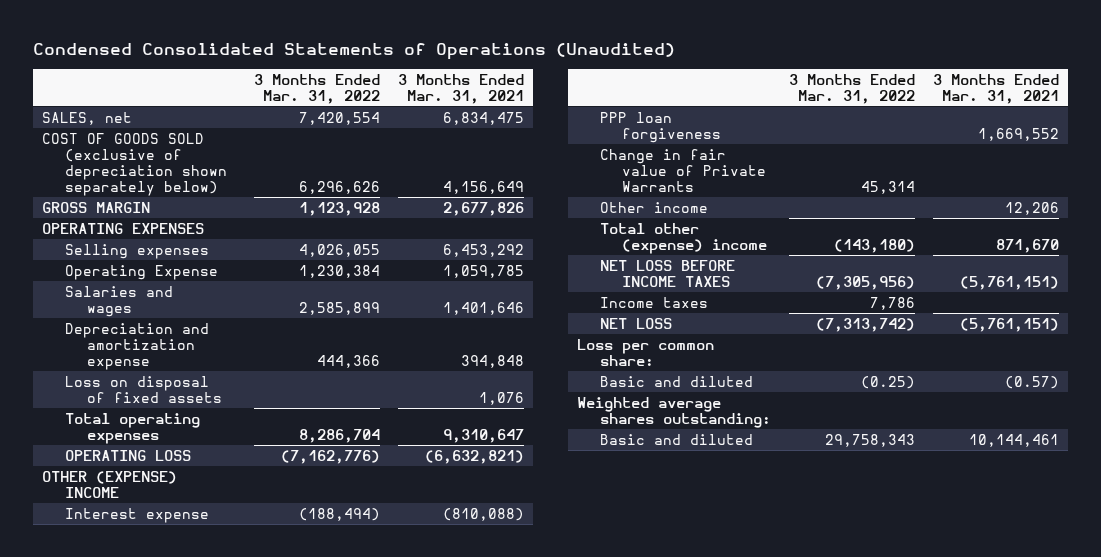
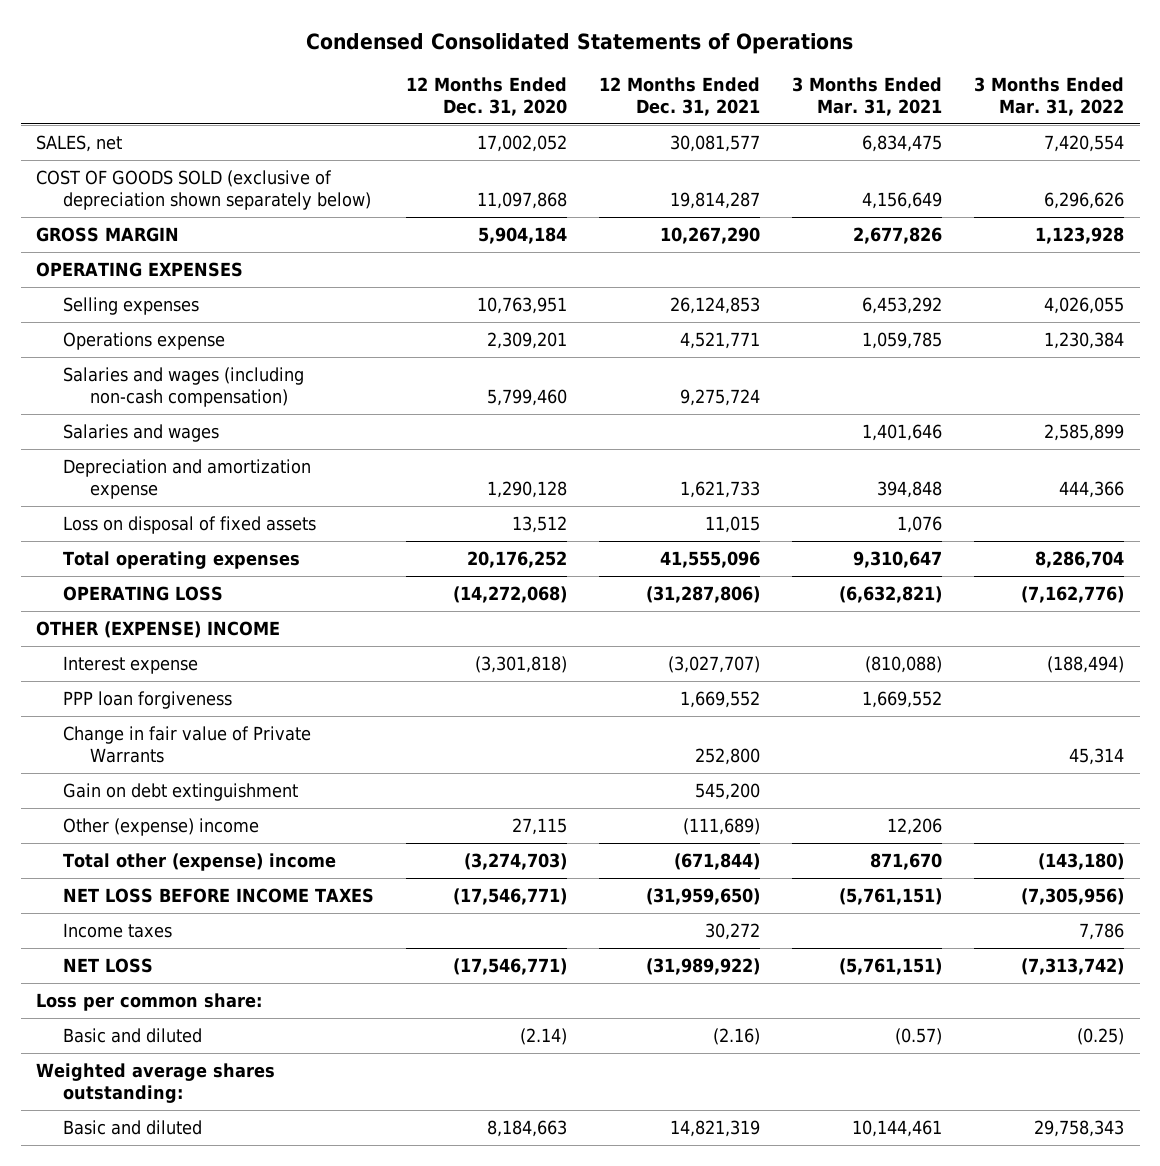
- Condensed Consolidated Statements of Operations (Unaudited)
+ Condensed Consolidated Statements of Operations
- | 3 Months Ended Mar. 31, 2022 | 3 Months Ended Mar. 31, 2021
+ | 12 Months Ended Dec. 31, 2020 | 12 Months Ended Dec. 31, 2021 | 3 Months Ended Mar. 31, 2021 | 3 Months Ended Mar. 31, 2022
- Operating Expense | 1,230,384 | 1,059,785
+ Operations expense | 2,309,201 | 4,521,771 | 1,059,785 | 1,230,384
+ Salaries and wages (including non-cash compensation) | 5,799,460 | 9,275,724 | |
- Other income | | 12,206
+ Gain on debt extinguishment | | 545,200 | |
+ Other (expense) income | 27,115 | (111,689) | 12,206 |

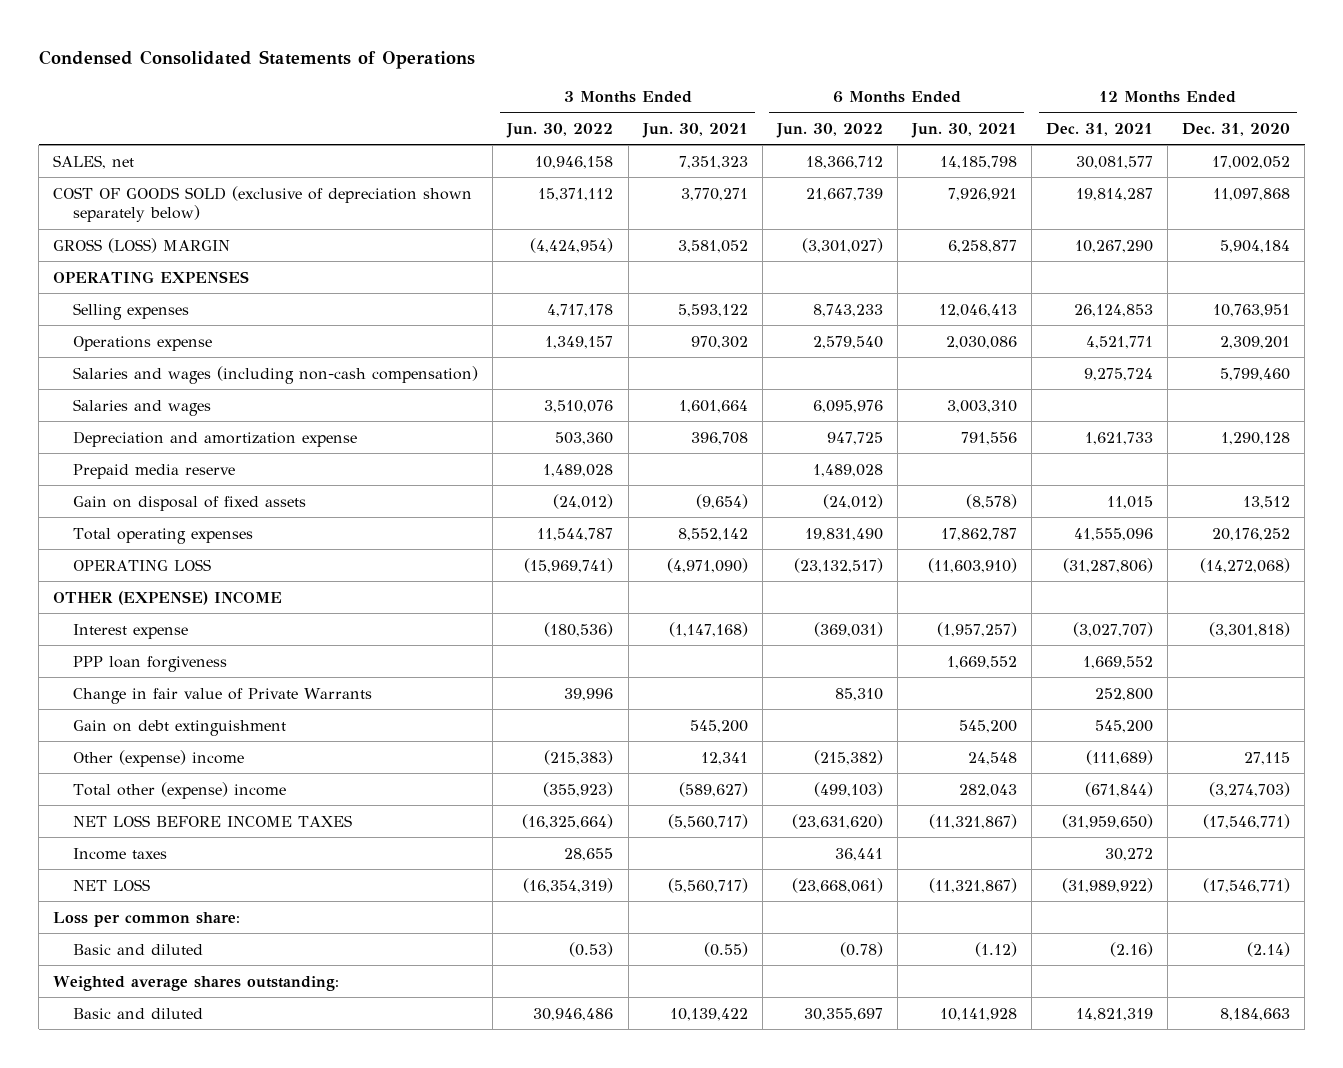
- | 12 Months Ended Dec. 31, 2020 | 12 Months Ended Dec. 31, 2021 | 3 Months Ended Mar. 31, 2021 | 3 Months Ended Mar. 31, 2022
+ | 3 Months Ended Jun. 30, 2022 | 3 Months Ended Jun. 30, 2021 | 6 Months Ended Jun. 30, 2022 | 6 Months Ended Jun. 30, 2021 | 12 Months Ended Dec. 31, 2021 | 12 Months Ended Dec. 31, 2020
- GROSS MARGIN | 5,904,184 | 10,267,290 | 2,677,826 | 1,123,928
+ GROSS (LOSS) MARGIN | (4,424,954) | 3,581,052 | (3,301,027) | 6,258,877 | 10,267,290 | 5,904,184
- Loss on disposal of fixed assets | 13,512 | 11,015 | 1,076 |
+ Prepaid media reserve | 1,489,028 | | 1,489,028 | | |
+ Gain on disposal of fixed assets | (24,012) | (9,654) | (24,012) | (8,578) | 11,015 | 13,512

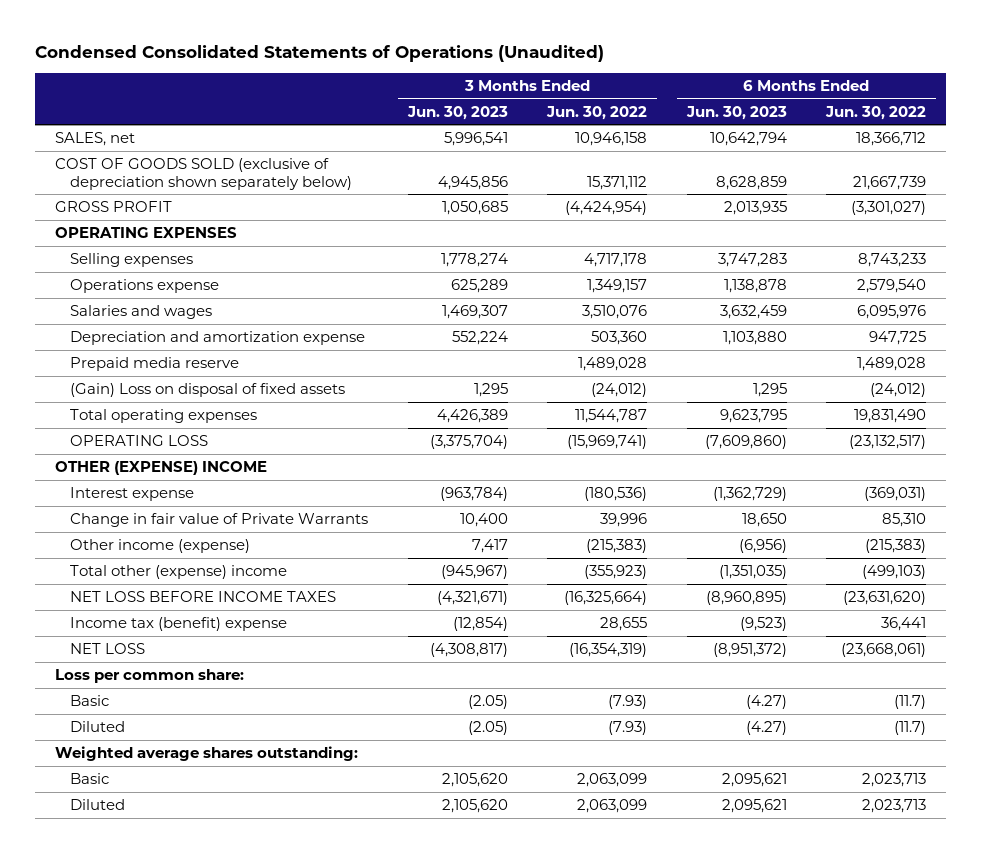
- Condensed Consolidated Statements of Operations
+ Condensed Consolidated Statements of Operations (Unaudited)
- | 3 Months Ended Jun. 30, 2022 | 3 Months Ended Jun. 30, 2021 | 6 Months Ended Jun. 30, 2022 | 6 Months Ended Jun. 30, 2021 | 12 Months Ended Dec. 31, 2021 | 12 Months Ended Dec. 31, 2020
+ | 3 Months Ended Jun. 30, 2023 | 3 Months Ended Jun. 30, 2022 | 6 Months Ended Jun. 30, 2023 | 6 Months Ended Jun. 30, 2022
- GROSS (LOSS) MARGIN | (4,424,954) | 3,581,052 | (3,301,027) | 6,258,877 | 10,267,290 | 5,904,184
+ GROSS PROFIT | 1,050,685 | (4,424,954) | 2,013,935 | (3,301,027)
- Salaries and wages (including non-cash compensation) | | | | | 9,275,724 | 5,799,460
- Gain on disposal of fixed assets | (24,012) | (9,654) | (24,012) | (8,578) | 11,015 | 13,512
+ (Gain) Loss on disposal of fixed assets | 1,295 | (24,012) | 1,295 | (24,012)
- PPP loan forgiveness | | | | 1,669,552 | 1,669,552 |
- Gain on debt extinguishment | | 545,200 | | 545,200 | 545,200 |
- Other (expense) income | (215,383) | 12,341 | (215,382) | 24,548 | (111,689) | 27,115
+ Other income (expense) | 7,417 | (215,383) | (6,956) | (215,383)
- Income taxes | 28,655 | | 36,441 | | 30,272 |
+ Income tax (benefit) expense | (12,854) | 28,655 | (9,523) | 36,441
- Basic and diluted | (0.53) | (0.55) | (0.78) | (1.12) | (2.16) | (2.14)
+ Basic | (2.05) | (7.93) | (4.27) | (11.7)
+ Diluted | (2.05) | (7.93) | (4.27) | (11.7)
- Basic and diluted | 30,946,486 | 10,139,422 | 30,355,697 | 10,141,928 | 14,821,319 | 8,184,663
+ Basic | 2,105,620 | 2,063,099 | 2,095,621 | 2,023,713
+ Diluted | 2,105,620 | 2,063,099 | 2,095,621 | 2,023,713

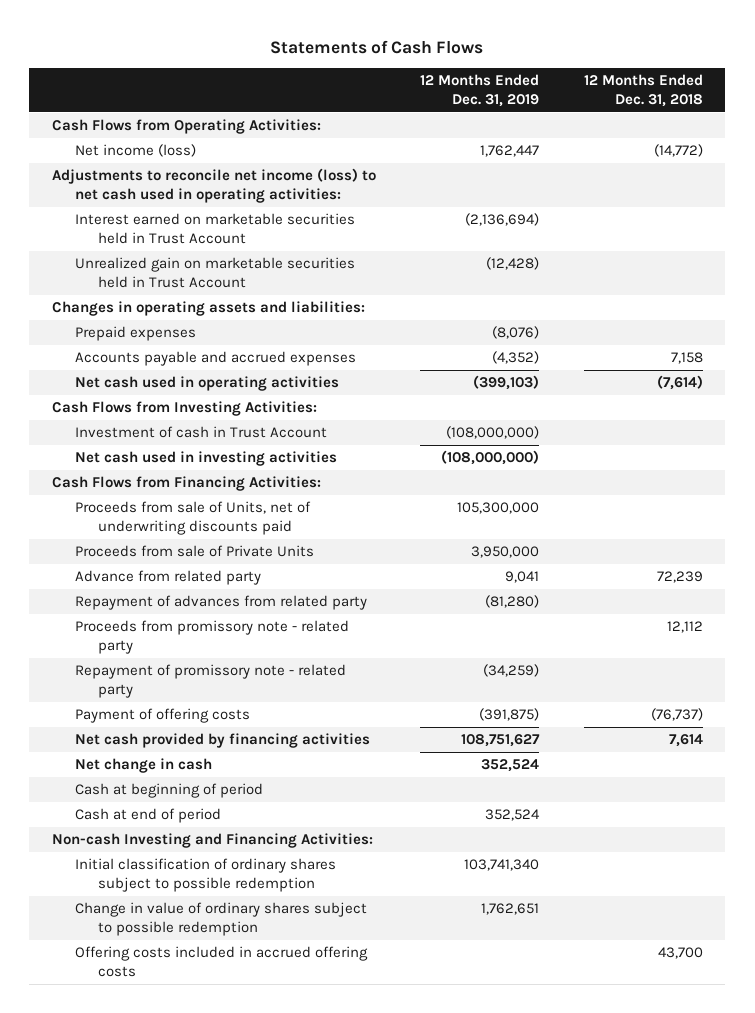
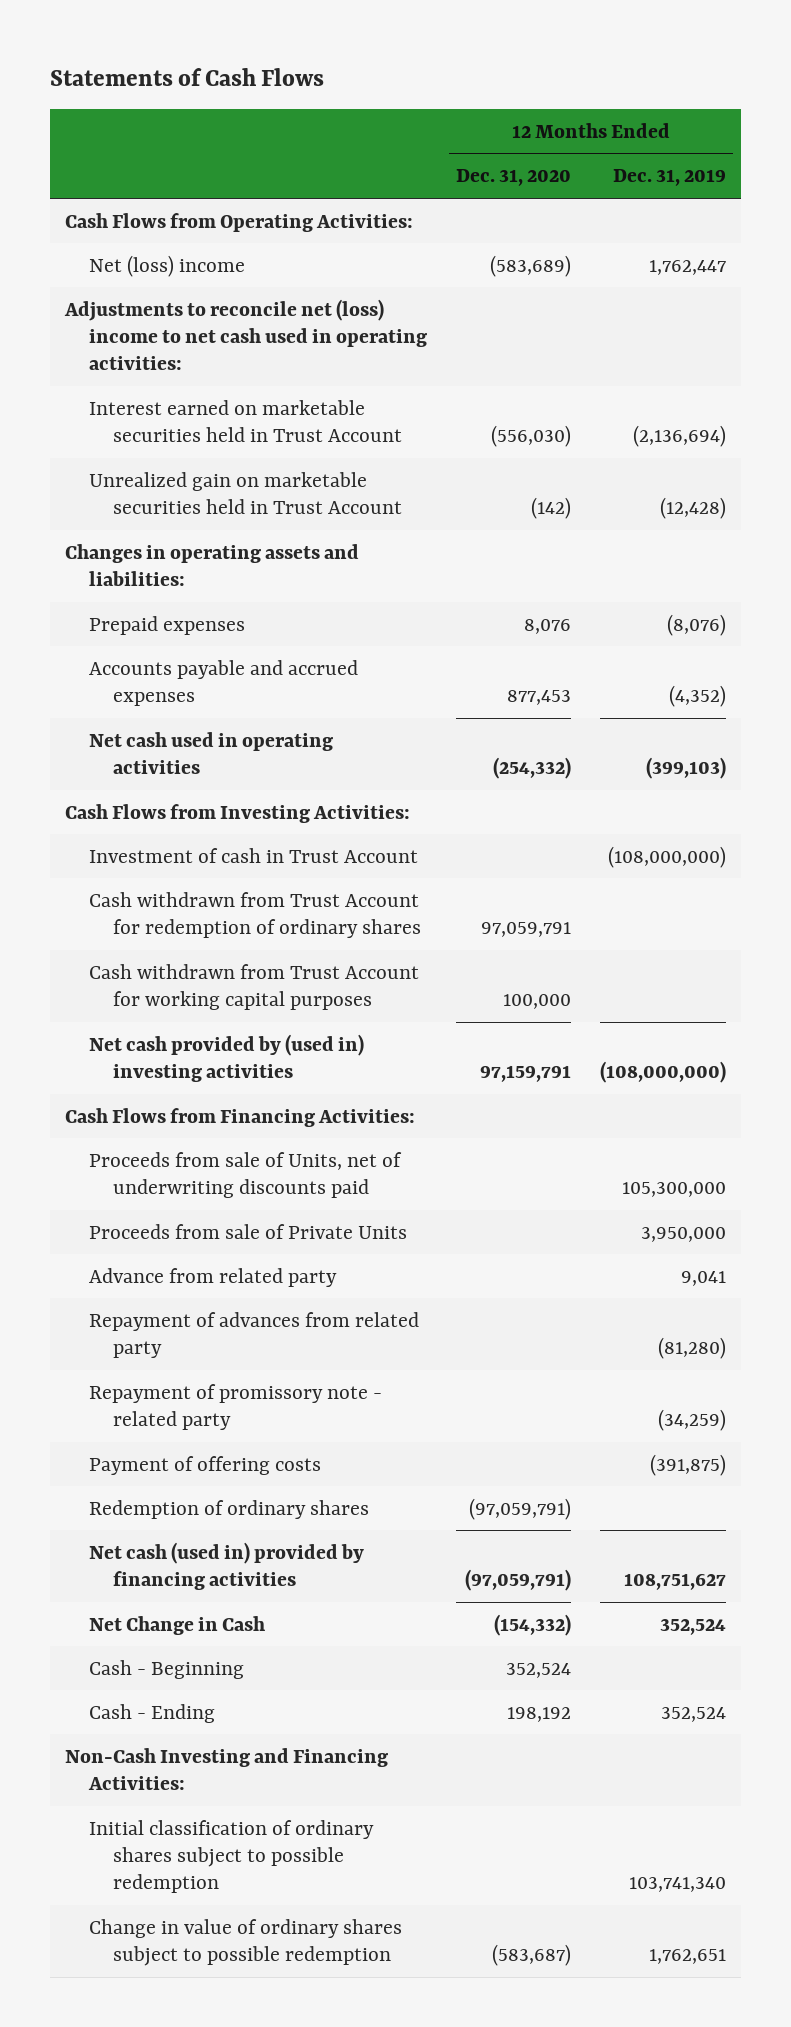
- | 12 Months Ended Dec. 31, 2019 | 12 Months Ended Dec. 31, 2018
+ | 12 Months Ended Dec. 31, 2020 | 12 Months Ended Dec. 31, 2019
- Net income (loss) | 1,762,447 | (14,772)
- Adjustments to reconcile net income (loss) to net cash used in operating activities:
+ Net (loss) income | (583,689) | 1,762,447
+ Adjustments to reconcile net (loss) income to net cash used in operating activities:
- Net cash used in investing activities | (108,000,000) |
+ Cash withdrawn from Trust Account for redemption of ordinary shares | 97,059,791 |
+ Cash withdrawn from Trust Account for working capital purposes | 100,000 |
+ Net cash provided by (used in) investing activities | 97,159,791 | (108,000,000)
- Proceeds from promissory note - related party | | 12,112
- Net cash provided by financing activities | 108,751,627 | 7,614
- Net change in cash | 352,524 |
- Cash at beginning of period
- Cash at end of period | 352,524 |
- Non-cash Investing and Financing Activities:
+ Redemption of ordinary shares | (97,059,791) |
+ Net cash (used in) provided by financing activities | (97,059,791) | 108,751,627
+ Net Change in Cash | (154,332) | 352,524
+ Cash - Beginning | 352,524 |
+ Cash - Ending | 198,192 | 352,524
+ Non-Cash Investing and Financing Activities:
- Offering costs included in accrued offering costs | | 43,700

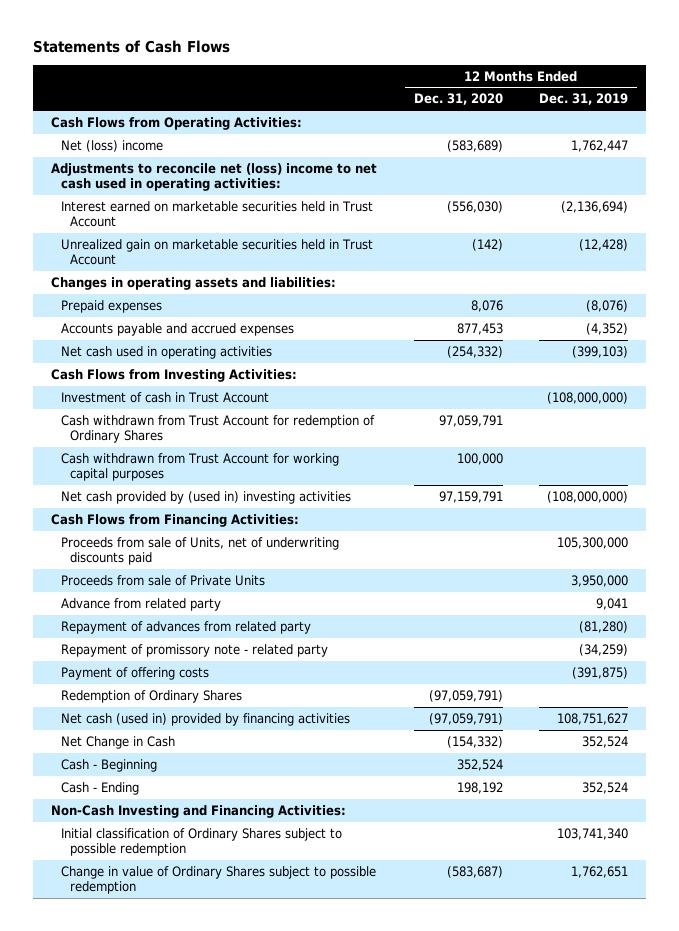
- Cash withdrawn from Trust Account for redemption of ordinary shares | 97,059,791 |
+ Cash withdrawn from Trust Account for redemption of Ordinary Shares | 97,059,791 |
- Redemption of ordinary shares | (97,059,791) |
+ Redemption of Ordinary Shares | (97,059,791) |
- Initial classification of ordinary shares subject to possible redemption | | 103,741,340
- Change in value of ordinary shares subject to possible redemption | (583,687) | 1,762,651
+ Initial classification of Ordinary Shares subject to possible redemption | | 103,741,340
+ Change in value of Ordinary Shares subject to possible redemption | (583,687) | 1,762,651

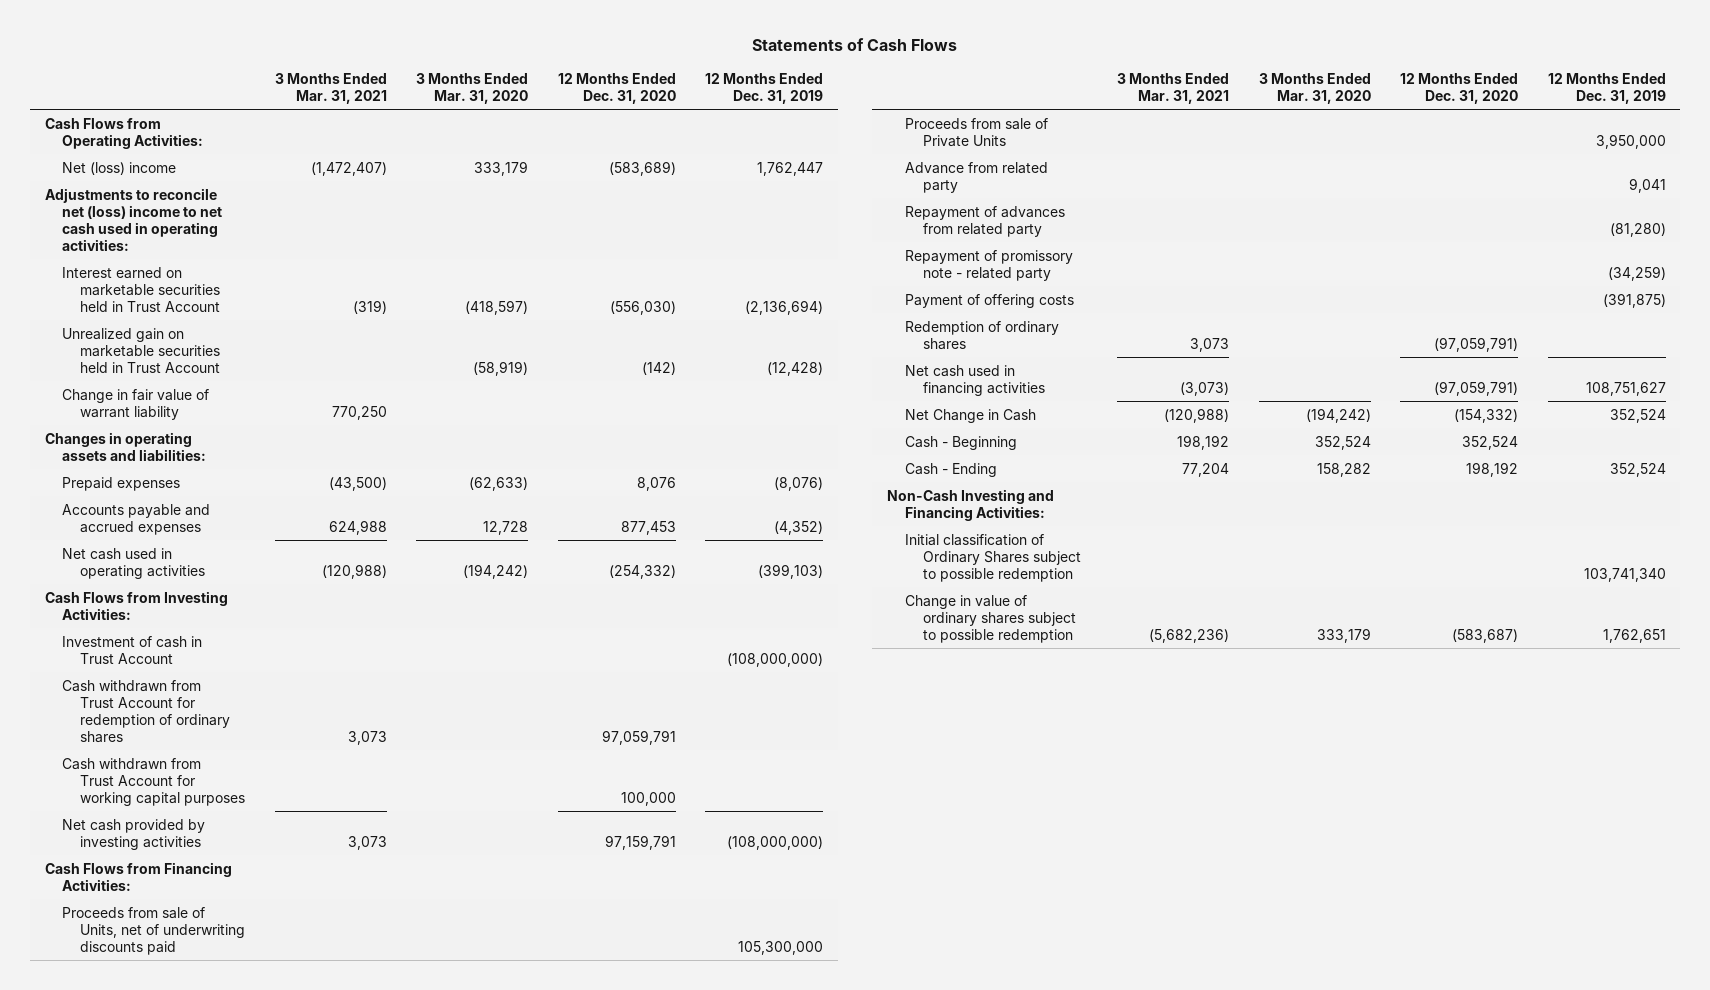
- | 12 Months Ended Dec. 31, 2020 | 12 Months Ended Dec. 31, 2019
+ | 3 Months Ended Mar. 31, 2021 | 3 Months Ended Mar. 31, 2020 | 12 Months Ended Dec. 31, 2020 | 12 Months Ended Dec. 31, 2019
+ Change in fair value of warrant liability | 770,250 | | |
- Cash withdrawn from Trust Account for redemption of Ordinary Shares | 97,059,791 |
+ Cash withdrawn from Trust Account for redemption of ordinary shares | 3,073 | | 97,059,791 |
- Net cash provided by (used in) investing activities | 97,159,791 | (108,000,000)
+ Net cash provided by investing activities | 3,073 | | 97,159,791 | (108,000,000)
- Redemption of Ordinary Shares | (97,059,791) |
- Net cash (used in) provided by financing activities | (97,059,791) | 108,751,627
+ Redemption of ordinary shares | 3,073 | | (97,059,791) |
+ Net cash used in financing activities | (3,073) | | (97,059,791) | 108,751,627
- Change in value of Ordinary Shares subject to possible redemption | (583,687) | 1,762,651
+ Change in value of ordinary shares subject to possible redemption | (5,682,236) | 333,179 | (583,687) | 1,762,651

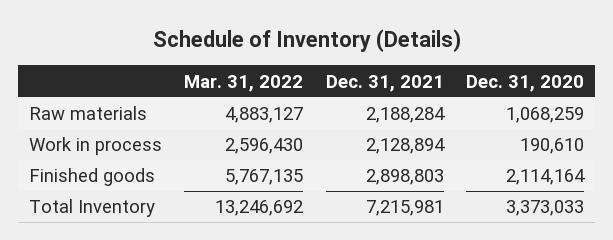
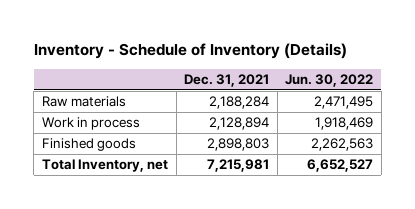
- Schedule of Inventory (Details)
+ Inventory - Schedule of Inventory (Details)
- | Mar. 31, 2022 | Dec. 31, 2021 | Dec. 31, 2020
+ | Dec. 31, 2021 | Jun. 30, 2022
- Total Inventory | 13,246,692 | 7,215,981 | 3,373,033
+ Total Inventory, net | 7,215,981 | 6,652,527

